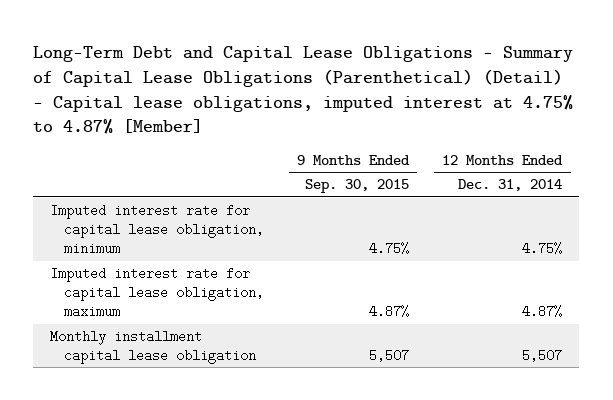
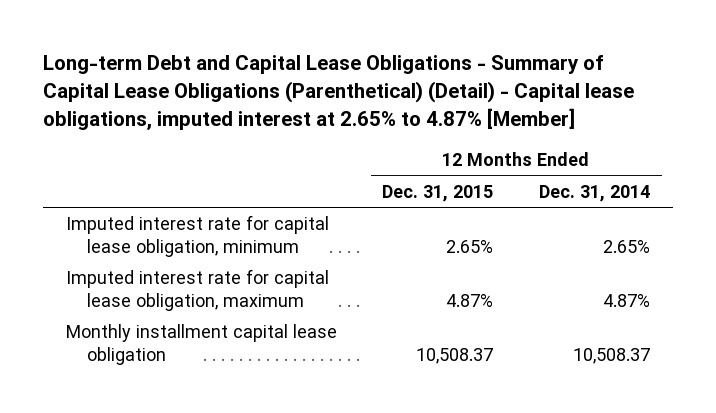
- Long-Term Debt and Capital Lease Obligations - Summary of Capital Lease Obligations (Parenthetical) (Detail) - Capital lease obligations, imputed interest at 4.75% to 4.87% [Member]
+ Long-term Debt and Capital Lease Obligations - Summary of Capital Lease Obligations (Parenthetical) (Detail) - Capital lease obligations, imputed interest at 2.65% to 4.87% [Member]
- | 9 Months Ended Sep. 30, 2015 | 12 Months Ended Dec. 31, 2014
+ | 12 Months Ended Dec. 31, 2015 | 12 Months Ended Dec. 31, 2014
- Imputed interest rate for capital lease obligation, minimum | 4.75% | 4.75%
+ Imputed interest rate for capital lease obligation, minimum | 2.65% | 2.65%
- Monthly installment capital lease obligation | 5,507 | 5,507
+ Monthly installment capital lease obligation | 10,508.37 | 10,508.37

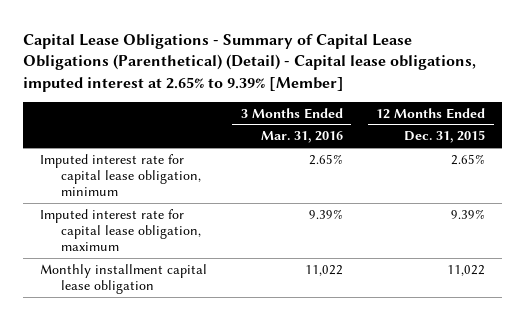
- Long-term Debt and Capital Lease Obligations - Summary of Capital Lease Obligations (Parenthetical) (Detail) - Capital lease obligations, imputed interest at 2.65% to 4.87% [Member]
+ Capital Lease Obligations - Summary of Capital Lease Obligations (Parenthetical) (Detail) - Capital lease obligations, imputed interest at 2.65% to 9.39% [Member]
- | 12 Months Ended Dec. 31, 2015 | 12 Months Ended Dec. 31, 2014
+ | 3 Months Ended Mar. 31, 2016 | 12 Months Ended Dec. 31, 2015
- Imputed interest rate for capital lease obligation, maximum | 4.87% | 4.87%
- Monthly installment capital lease obligation | 10,508.37 | 10,508.37
+ Imputed interest rate for capital lease obligation, maximum | 9.39% | 9.39%
+ Monthly installment capital lease obligation | 11,022 | 11,022

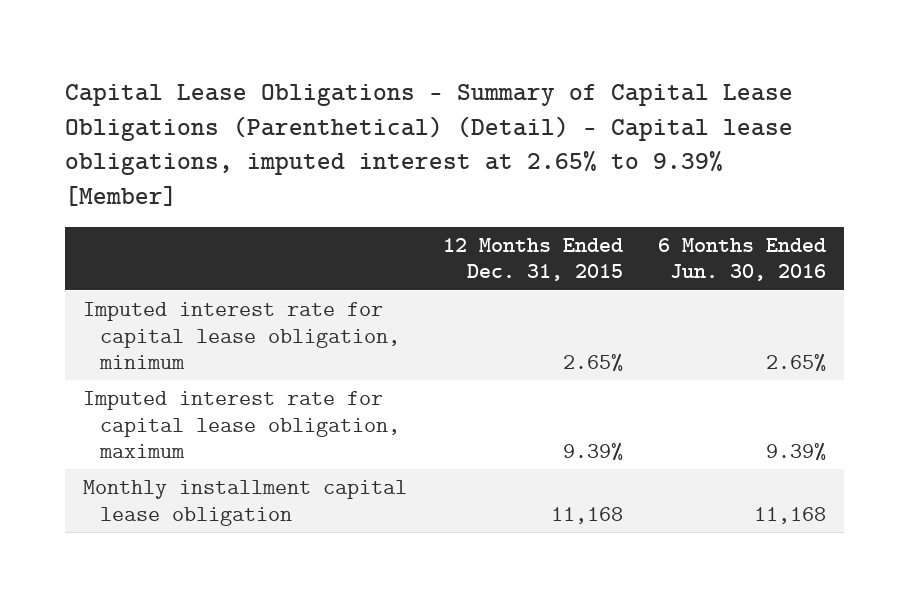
- | 3 Months Ended Mar. 31, 2016 | 12 Months Ended Dec. 31, 2015
+ | 12 Months Ended Dec. 31, 2015 | 6 Months Ended Jun. 30, 2016
- Monthly installment capital lease obligation | 11,022 | 11,022
+ Monthly installment capital lease obligation | 11,168 | 11,168

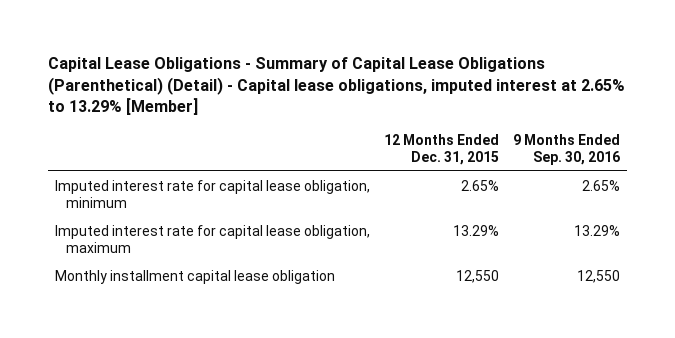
- Capital Lease Obligations - Summary of Capital Lease Obligations (Parenthetical) (Detail) - Capital lease obligations, imputed interest at 2.65% to 9.39% [Member]
+ Capital Lease Obligations - Summary of Capital Lease Obligations (Parenthetical) (Detail) - Capital lease obligations, imputed interest at 2.65% to 13.29% [Member]
- | 12 Months Ended Dec. 31, 2015 | 6 Months Ended Jun. 30, 2016
+ | 12 Months Ended Dec. 31, 2015 | 9 Months Ended Sep. 30, 2016
- Imputed interest rate for capital lease obligation, maximum | 9.39% | 9.39%
- Monthly installment capital lease obligation | 11,168 | 11,168
+ Imputed interest rate for capital lease obligation, maximum | 13.29% | 13.29%
+ Monthly installment capital lease obligation | 12,550 | 12,550

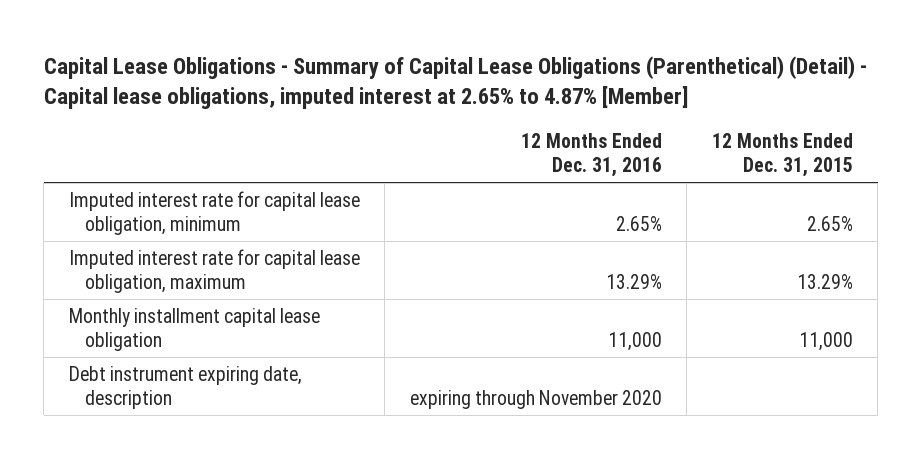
- Capital Lease Obligations - Summary of Capital Lease Obligations (Parenthetical) (Detail) - Capital lease obligations, imputed interest at 2.65% to 13.29% [Member]
+ Capital Lease Obligations - Summary of Capital Lease Obligations (Parenthetical) (Detail) - Capital lease obligations, imputed interest at 2.65% to 4.87% [Member]
- | 12 Months Ended Dec. 31, 2015 | 9 Months Ended Sep. 30, 2016
+ | 12 Months Ended Dec. 31, 2016 | 12 Months Ended Dec. 31, 2015
- Monthly installment capital lease obligation | 12,550 | 12,550
+ Monthly installment capital lease obligation | 11,000 | 11,000
+ Debt instrument expiring date, description | expiring through November 2020 |

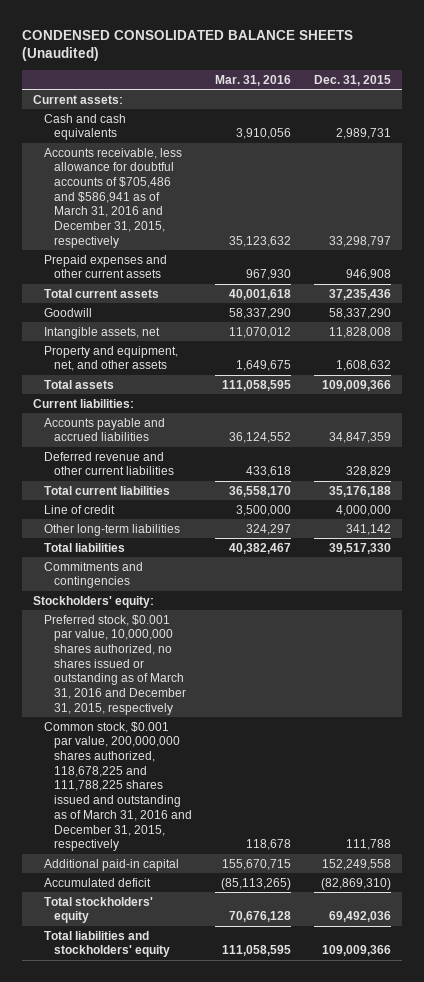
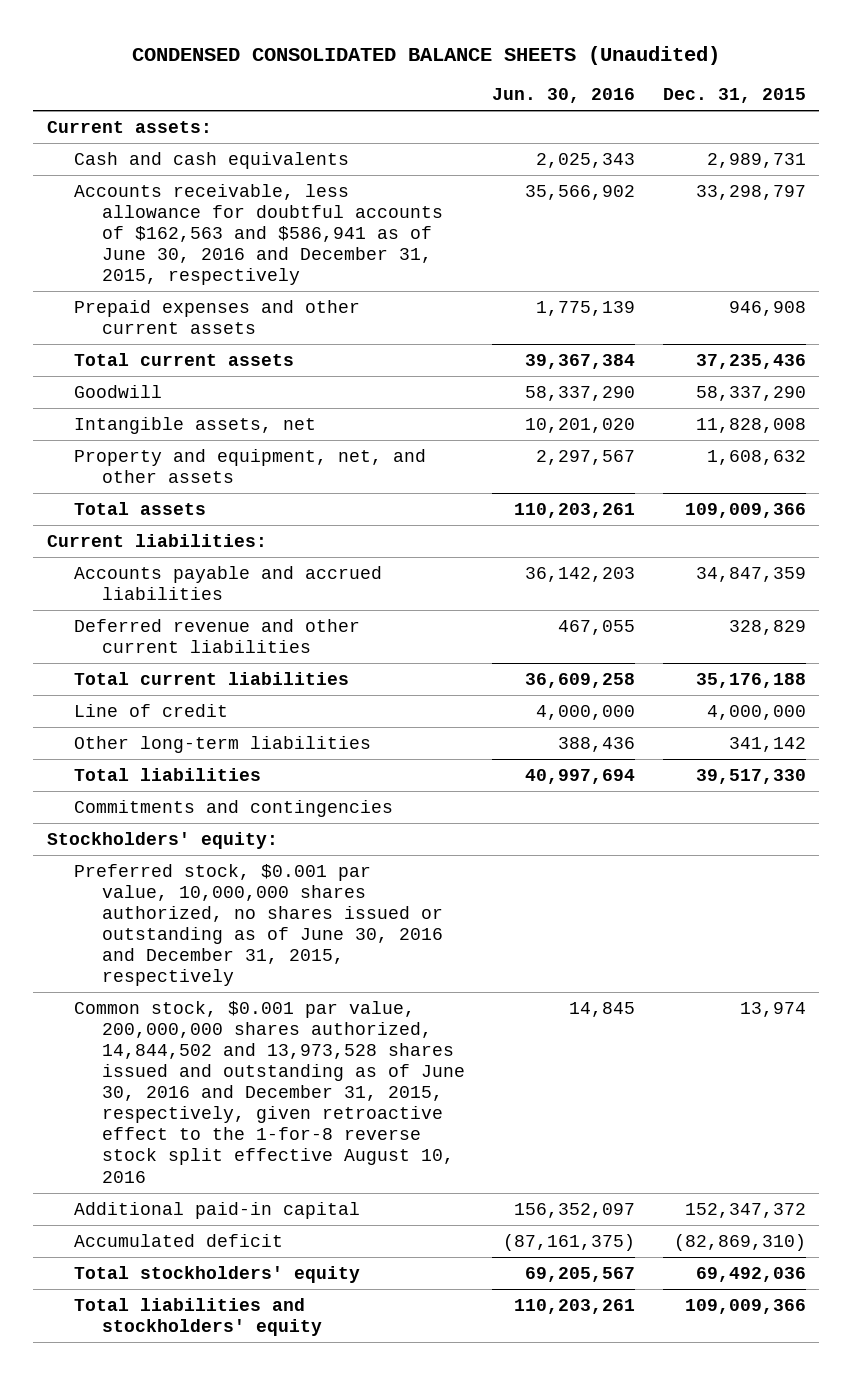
- | Mar. 31, 2016 | Dec. 31, 2015
+ | Jun. 30, 2016 | Dec. 31, 2015
- Accounts receivable, less allowance for doubtful accounts of $705,486 and $586,941 as of March 31, 2016 and December 31, 2015, respectively | 35,123,632 | 33,298,797
+ Accounts receivable, less allowance for doubtful accounts of $162,563 and $586,941 as of June 30, 2016 and December 31, 2015, respectively | 35,566,902 | 33,298,797
- Preferred stock, $0.001 par value, 10,000,000 shares authorized, no shares issued or outstanding as of March 31, 2016 and December 31, 2015, respectively
- Common stock, $0.001 par value, 200,000,000 shares authorized, 118,678,225 and 111,788,225 shares issued and outstanding as of March 31, 2016 and December 31, 2015, respectively | 118,678 | 111,788
- Additional paid-in capital | 155,670,715 | 152,249,558
+ Preferred stock, $0.001 par value, 10,000,000 shares authorized, no shares issued or outstanding as of June 30, 2016 and December 31, 2015, respectively
+ Common stock, $0.001 par value, 200,000,000 shares authorized, 14,844,502 and 13,973,528 shares issued and outstanding as of June 30, 2016 and December 31, 2015, respectively, given retroactive effect to the 1-for-8 reverse stock split effective August 10, 2016 | 14,845 | 13,974
+ Additional paid-in capital | 156,352,097 | 152,347,372

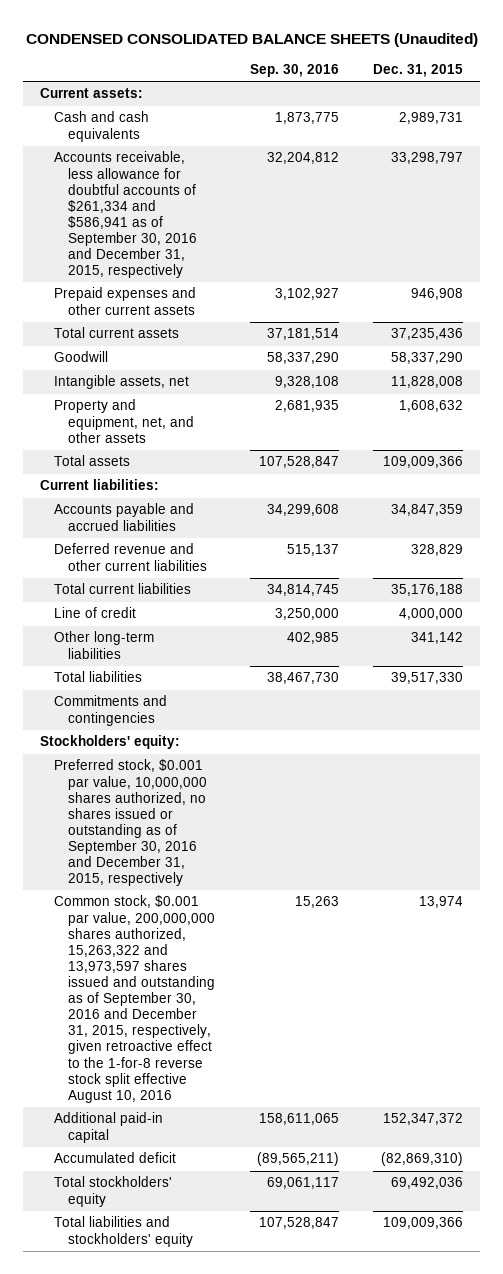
- | Jun. 30, 2016 | Dec. 31, 2015
+ | Sep. 30, 2016 | Dec. 31, 2015
- Accounts receivable, less allowance for doubtful accounts of $162,563 and $586,941 as of June 30, 2016 and December 31, 2015, respectively | 35,566,902 | 33,298,797
+ Accounts receivable, less allowance for doubtful accounts of $261,334 and $586,941 as of September 30, 2016 and December 31, 2015, respectively | 32,204,812 | 33,298,797
- Preferred stock, $0.001 par value, 10,000,000 shares authorized, no shares issued or outstanding as of June 30, 2016 and December 31, 2015, respectively
- Common stock, $0.001 par value, 200,000,000 shares authorized, 14,844,502 and 13,973,528 shares issued and outstanding as of June 30, 2016 and December 31, 2015, respectively, given retroactive effect to the 1-for-8 reverse stock split effective August 10, 2016 | 14,845 | 13,974
+ Preferred stock, $0.001 par value, 10,000,000 shares authorized, no shares issued or outstanding as of September 30, 2016 and December 31, 2015, respectively
+ Common stock, $0.001 par value, 200,000,000 shares authorized, 15,263,322 and 13,973,597 shares issued and outstanding as of September 30, 2016 and December 31, 2015, respectively, given retroactive effect to the 1-for-8 reverse stock split effective August 10, 2016 | 15,263 | 13,974

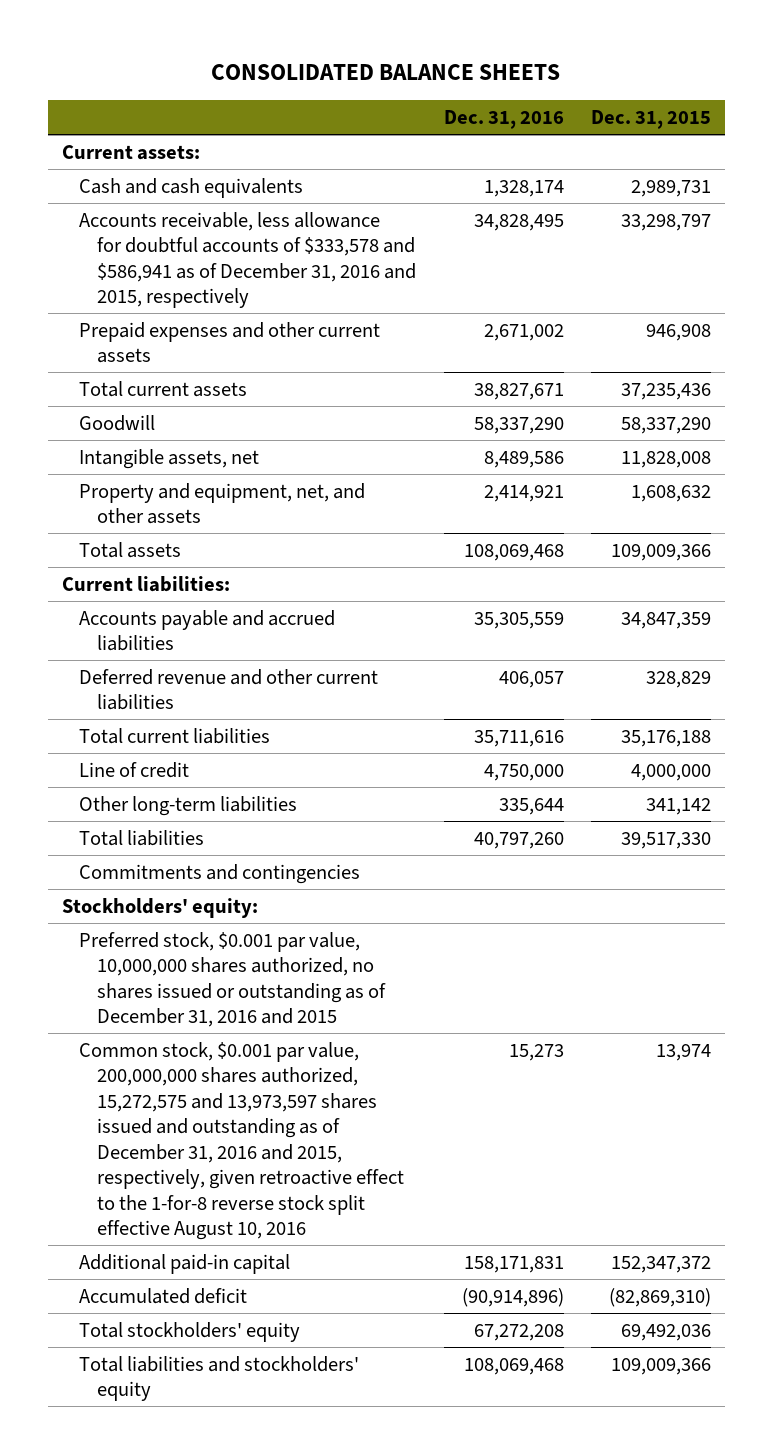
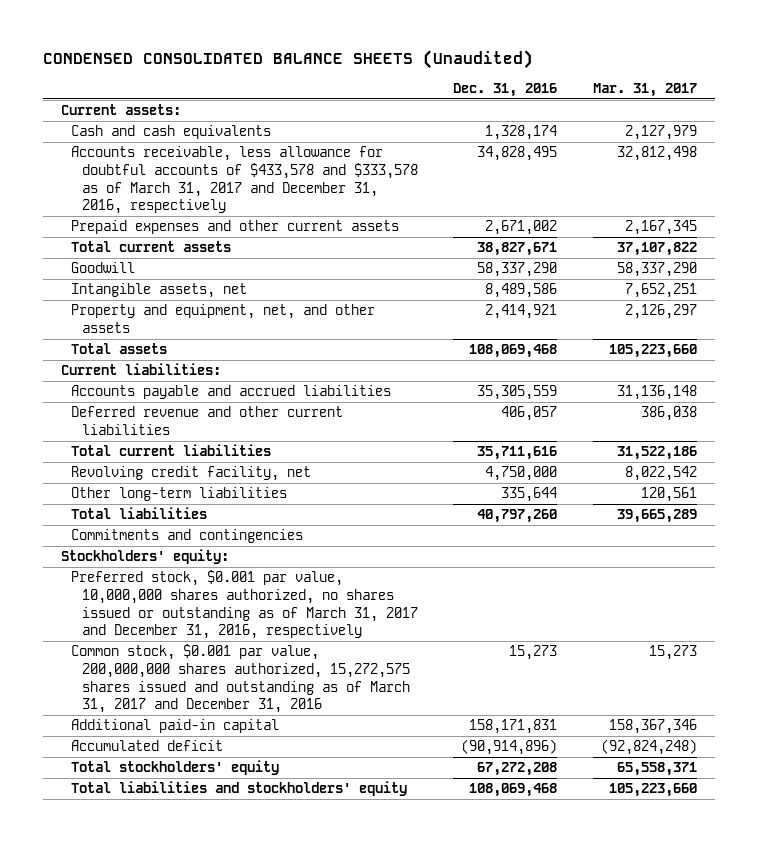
- CONSOLIDATED BALANCE SHEETS
+ CONDENSED CONSOLIDATED BALANCE SHEETS (Unaudited)
- | Dec. 31, 2016 | Dec. 31, 2015
+ | Dec. 31, 2016 | Mar. 31, 2017
- Accounts receivable, less allowance for doubtful accounts of $333,578 and $586,941 as of December 31, 2016 and 2015, respectively | 34,828,495 | 33,298,797
+ Accounts receivable, less allowance for doubtful accounts of $433,578 and $333,578 as of March 31, 2017 and December 31, 2016, respectively | 34,828,495 | 32,812,498
- Line of credit | 4,750,000 | 4,000,000
+ Revolving credit facility, net | 4,750,000 | 8,022,542
- Preferred stock, $0.001 par value, 10,000,000 shares authorized, no shares issued or outstanding as of December 31, 2016 and 2015
- Common stock, $0.001 par value, 200,000,000 shares authorized, 15,272,575 and 13,973,597 shares issued and outstanding as of December 31, 2016 and 2015, respectively, given retroactive effect to the 1-for-8 reverse stock split effective August 10, 2016 | 15,273 | 13,974
+ Preferred stock, $0.001 par value, 10,000,000 shares authorized, no shares issued or outstanding as of March 31, 2017 and December 31, 2016, respectively
+ Common stock, $0.001 par value, 200,000,000 shares authorized, 15,272,575 shares issued and outstanding as of March 31, 2017 and December 31, 2016 | 15,273 | 15,273

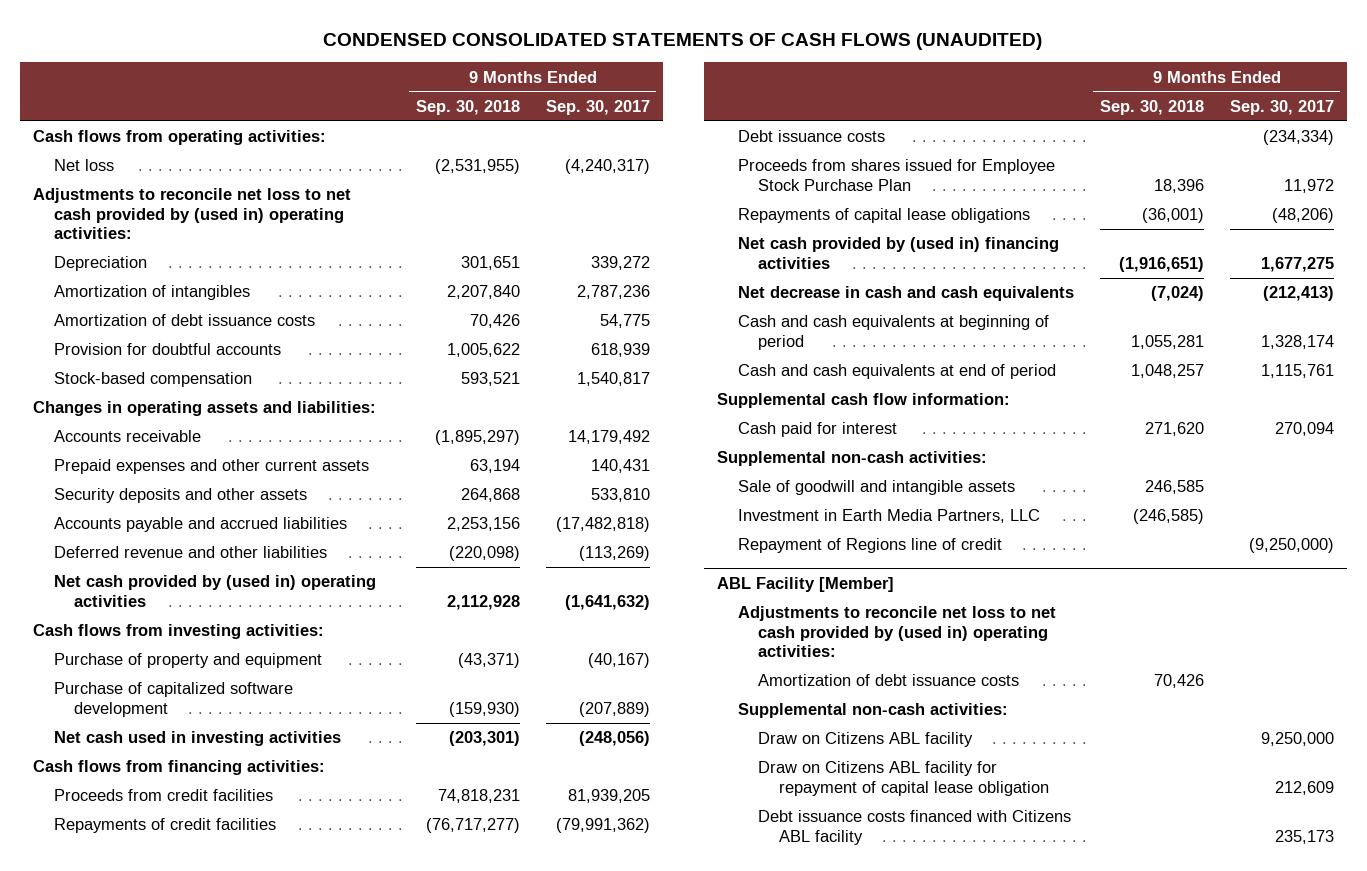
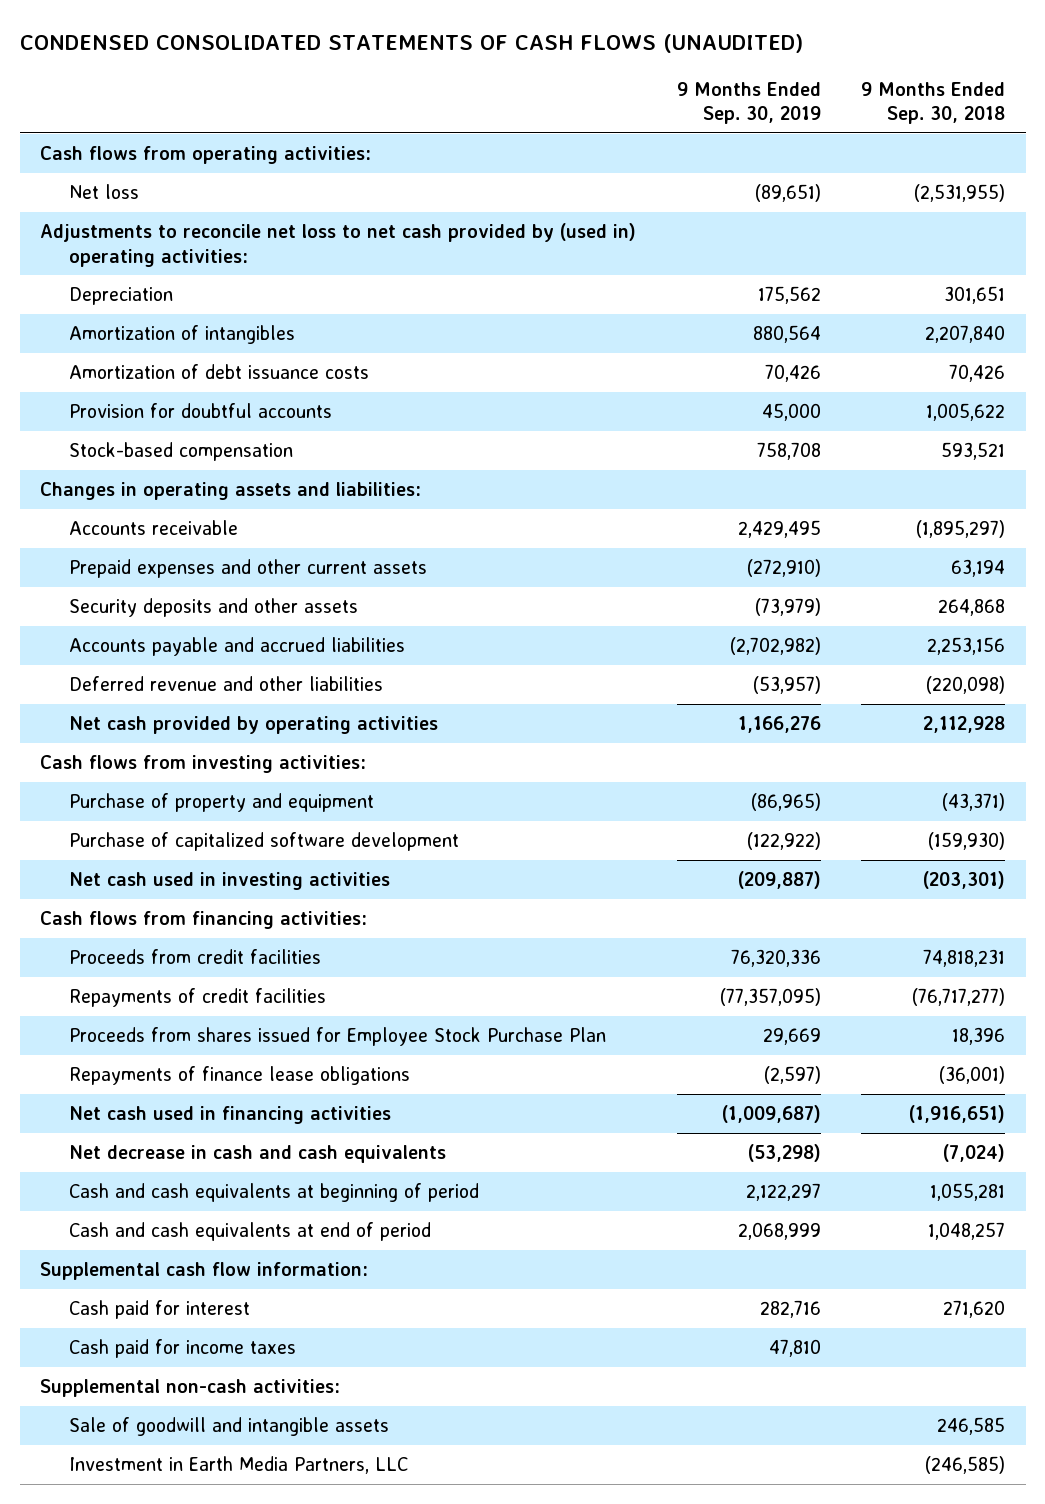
- | 9 Months Ended Sep. 30, 2018 | 9 Months Ended Sep. 30, 2017
+ | 9 Months Ended Sep. 30, 2019 | 9 Months Ended Sep. 30, 2018
- Net cash provided by (used in) operating activities | 2,112,928 | (1,641,632)
+ Net cash provided by operating activities | 1,166,276 | 2,112,928
- Debt issuance costs | | (234,334)
- Repayments of capital lease obligations | (36,001) | (48,206)
- Net cash provided by (used in) financing activities | (1,916,651) | 1,677,275
+ Repayments of finance lease obligations | (2,597) | (36,001)
+ Net cash used in financing activities | (1,009,687) | (1,916,651)
+ Cash paid for income taxes | 47,810 |
- Repayment of Regions line of credit | | (9,250,000)
- ABL Facility [Member]
- Adjustments to reconcile net loss to net cash provided by (used in) operating activities:
- Amortization of debt issuance costs | 70,426 |
- Supplemental non-cash activities:
- Draw on Citizens ABL facility | | 9,250,000
- Draw on Citizens ABL facility for repayment of capital lease obligation | | 212,609
- Debt issuance costs financed with Citizens ABL facility | | 235,173

